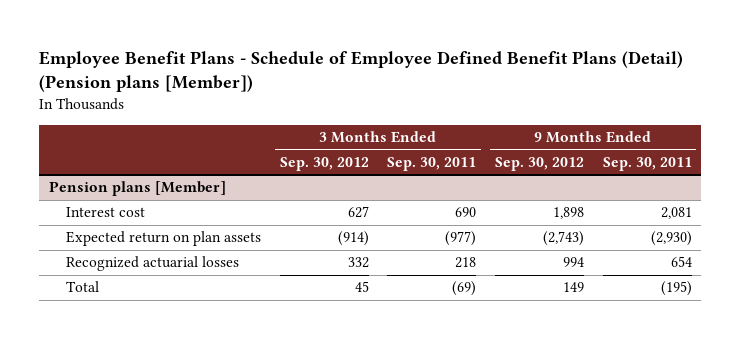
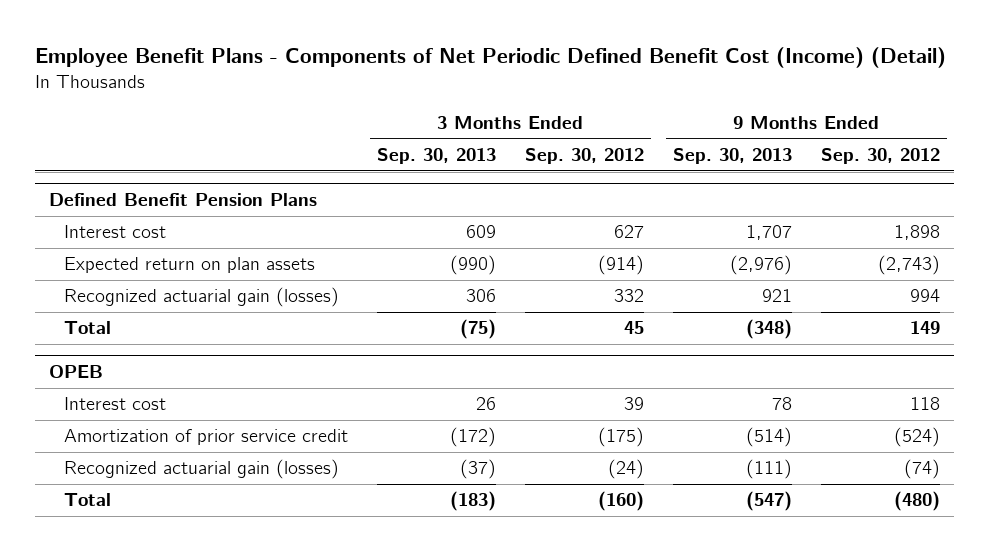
- Employee Benefit Plans - Schedule of Employee Defined Benefit Plans (Detail) (Pension plans [Member])
+ Employee Benefit Plans - Components of Net Periodic Defined Benefit Cost (Income) (Detail)
- | 3 Months Ended Sep. 30, 2012 | 3 Months Ended Sep. 30, 2011 | 9 Months Ended Sep. 30, 2012 | 9 Months Ended Sep. 30, 2011
+ | 3 Months Ended Sep. 30, 2013 | 3 Months Ended Sep. 30, 2012 | 9 Months Ended Sep. 30, 2013 | 9 Months Ended Sep. 30, 2012
- Pension plans [Member]
+ Defined Benefit Pension Plans
- Recognized actuarial losses | 332 | 218 | 994 | 654
+ Recognized actuarial gain (losses) | 306 | 332 | 921 | 994
+ OPEB
+ Interest cost | 26 | 39 | 78 | 118
+ Amortization of prior service credit | (172) | (175) | (514) | (524)
+ Recognized actuarial gain (losses) | (37) | (24) | (111) | (74)
+ Total | (183) | (160) | (547) | (480)

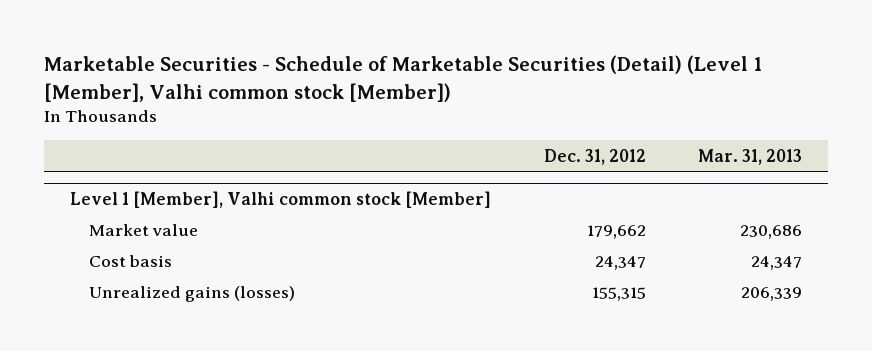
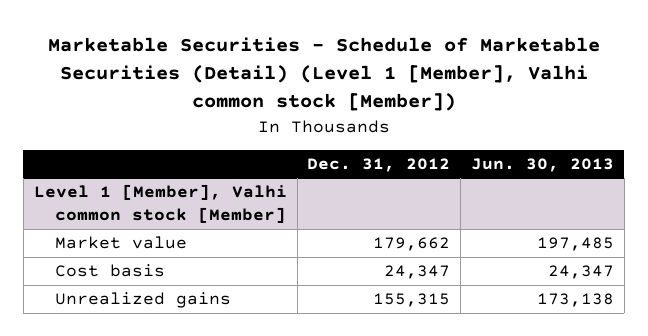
- | Dec. 31, 2012 | Mar. 31, 2013
+ | Dec. 31, 2012 | Jun. 30, 2013
@ Level 1 [Member], Valhi common stock [Member]
- Unrealized gains (losses) | 155,315 | 206,339
+ Unrealized gains | 155,315 | 173,138

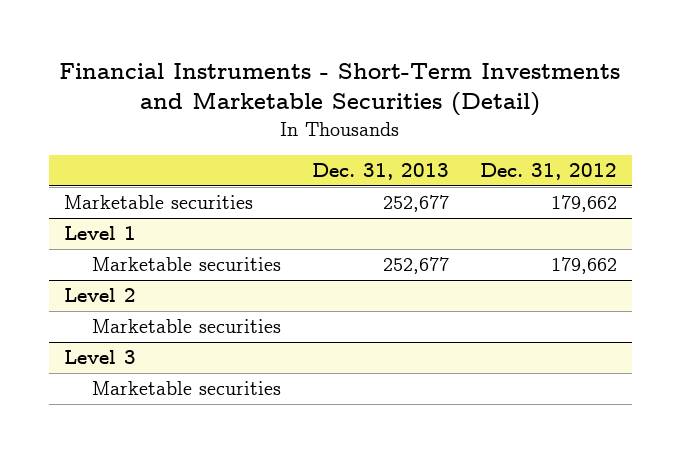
- Marketable Securities - Schedule of Marketable Securities (Detail) (Level 1 [Member], Valhi common stock [Member])
+ Financial Instruments - Short-Term Investments and Marketable Securities (Detail)
- | Dec. 31, 2012 | Jun. 30, 2013
+ | Dec. 31, 2013 | Dec. 31, 2012
- Level 1 [Member], Valhi common stock [Member]
- Market value | 179,662 | 197,485
- Cost basis | 24,347 | 24,347
- Unrealized gains | 155,315 | 173,138
+ Marketable securities | 252,677 | 179,662
+ Level 1
+ Marketable securities | 252,677 | 179,662
+ Level 2
+ Marketable securities
+ Level 3
+ Marketable securities

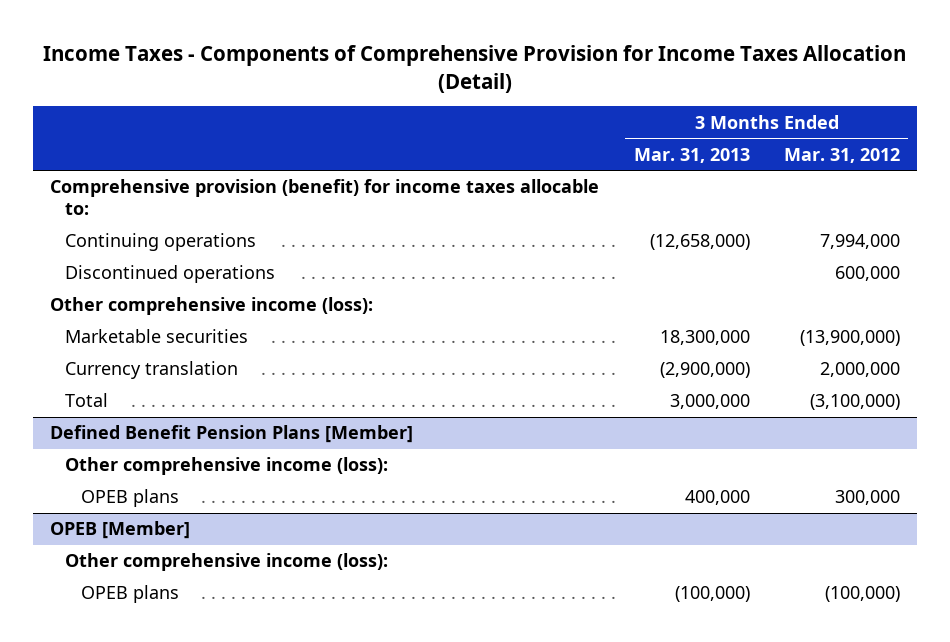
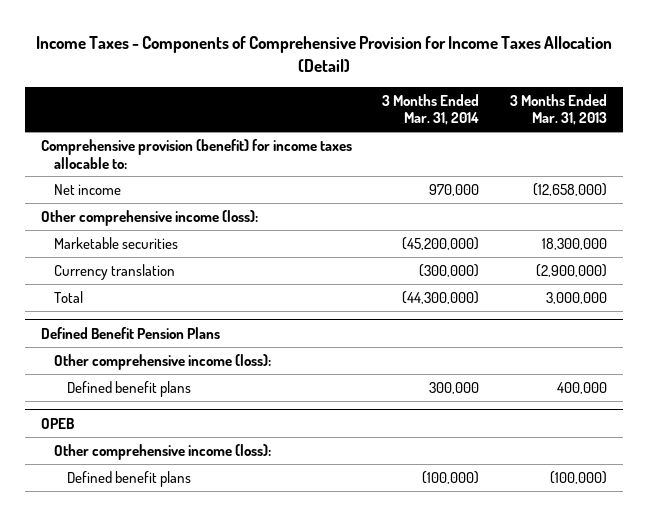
- | 3 Months Ended Mar. 31, 2013 | 3 Months Ended Mar. 31, 2012
+ | 3 Months Ended Mar. 31, 2014 | 3 Months Ended Mar. 31, 2013
- Continuing operations | (12,658,000) | 7,994,000
- Discontinued operations | | 600,000
+ Net income | 970,000 | (12,658,000)
- Defined Benefit Pension Plans [Member]
+ Defined Benefit Pension Plans
- OPEB plans | 400,000 | 300,000
- OPEB [Member]
+ Defined benefit plans | 300,000 | 400,000
+ OPEB
- OPEB plans | (100,000) | (100,000)
+ Defined benefit plans | (100,000) | (100,000)

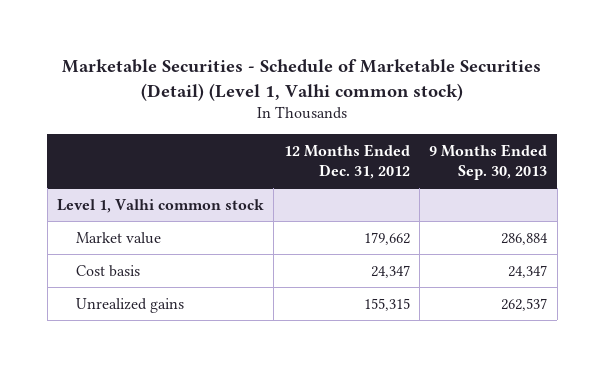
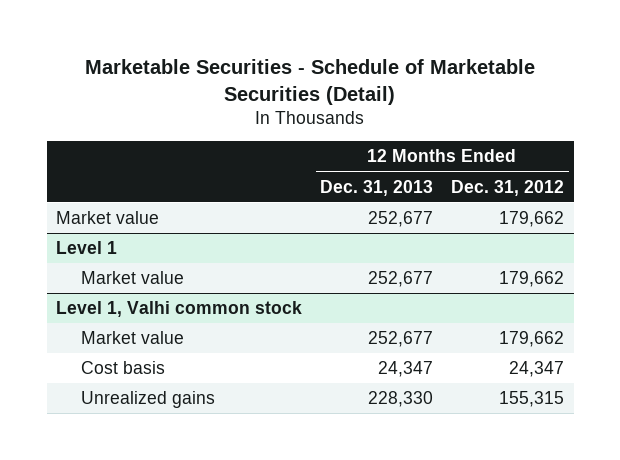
- Marketable Securities - Schedule of Marketable Securities (Detail) (Level 1, Valhi common stock)
+ Marketable Securities - Schedule of Marketable Securities (Detail)
- | 12 Months Ended Dec. 31, 2012 | 9 Months Ended Sep. 30, 2013
+ | 12 Months Ended Dec. 31, 2013 | 12 Months Ended Dec. 31, 2012
+ Market value | 252,677 | 179,662
+ Level 1
+ Market value | 252,677 | 179,662

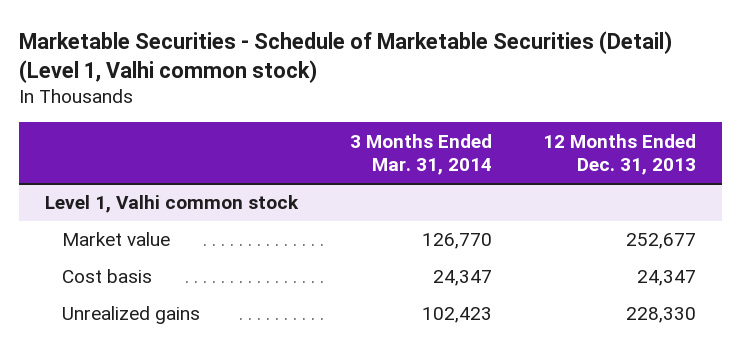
- Marketable Securities - Schedule of Marketable Securities (Detail)
+ Marketable Securities - Schedule of Marketable Securities (Detail) (Level 1, Valhi common stock)
- | 12 Months Ended Dec. 31, 2013 | 12 Months Ended Dec. 31, 2012
+ | 3 Months Ended Mar. 31, 2014 | 12 Months Ended Dec. 31, 2013
- Market value | 252,677 | 179,662
- Level 1
- Market value | 252,677 | 179,662

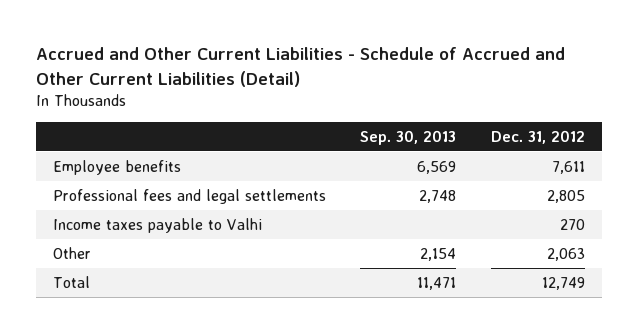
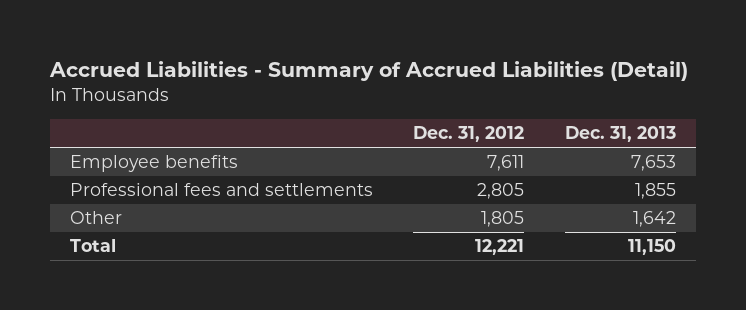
- Accrued and Other Current Liabilities - Schedule of Accrued and Other Current Liabilities (Detail)
+ Accrued Liabilities - Summary of Accrued Liabilities (Detail)
- | Sep. 30, 2013 | Dec. 31, 2012
+ | Dec. 31, 2012 | Dec. 31, 2013
- Professional fees and legal settlements | 2,748 | 2,805
- Income taxes payable to Valhi | | 270
- Other | 2,154 | 2,063
- Total | 11,471 | 12,749
+ Professional fees and settlements | 2,805 | 1,855
+ Other | 1,805 | 1,642
+ Total | 12,221 | 11,150

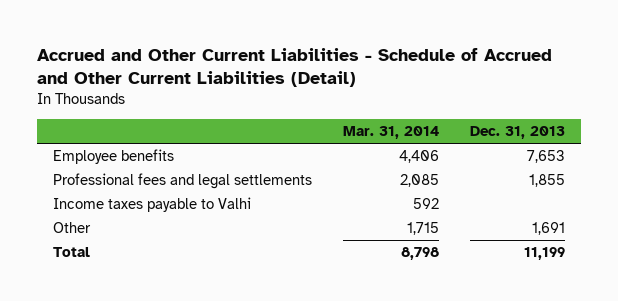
- Accrued Liabilities - Summary of Accrued Liabilities (Detail)
+ Accrued and Other Current Liabilities - Schedule of Accrued and Other Current Liabilities (Detail)
- | Dec. 31, 2012 | Dec. 31, 2013
+ | Mar. 31, 2014 | Dec. 31, 2013
- Professional fees and settlements | 2,805 | 1,855
- Other | 1,805 | 1,642
- Total | 12,221 | 11,150
+ Professional fees and legal settlements | 2,085 | 1,855
+ Income taxes payable to Valhi | 592 |
+ Other | 1,715 | 1,691
+ Total | 8,798 | 11,199

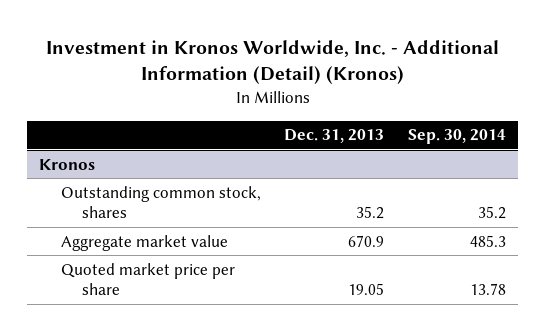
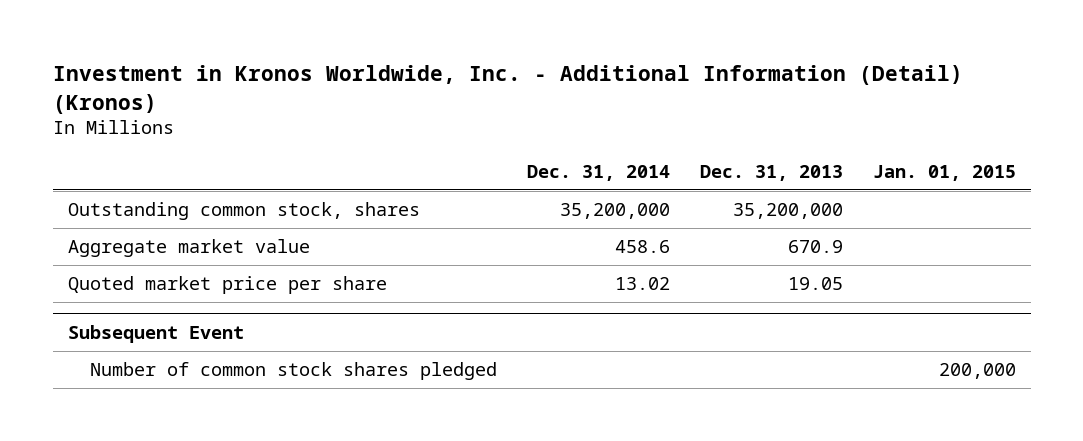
- | Dec. 31, 2013 | Sep. 30, 2014
+ | Dec. 31, 2014 | Dec. 31, 2013 | Jan. 01, 2015
- Kronos
- Outstanding common stock, shares | 35.2 | 35.2
+ Outstanding common stock, shares | 35,200,000 | 35,200,000 |
+ Subsequent Event
+ Number of common stock shares pledged | | | 200,000

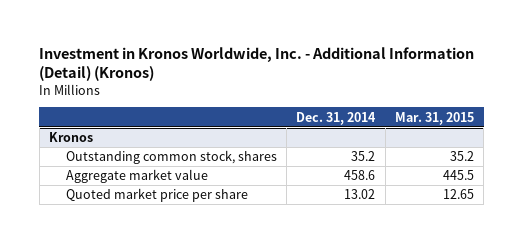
- | Dec. 31, 2014 | Dec. 31, 2013 | Jan. 01, 2015
+ | Dec. 31, 2014 | Mar. 31, 2015
- Outstanding common stock, shares | 35,200,000 | 35,200,000 |
+ Kronos
+ Outstanding common stock, shares | 35.2 | 35.2
- Subsequent Event
- Number of common stock shares pledged | | | 200,000

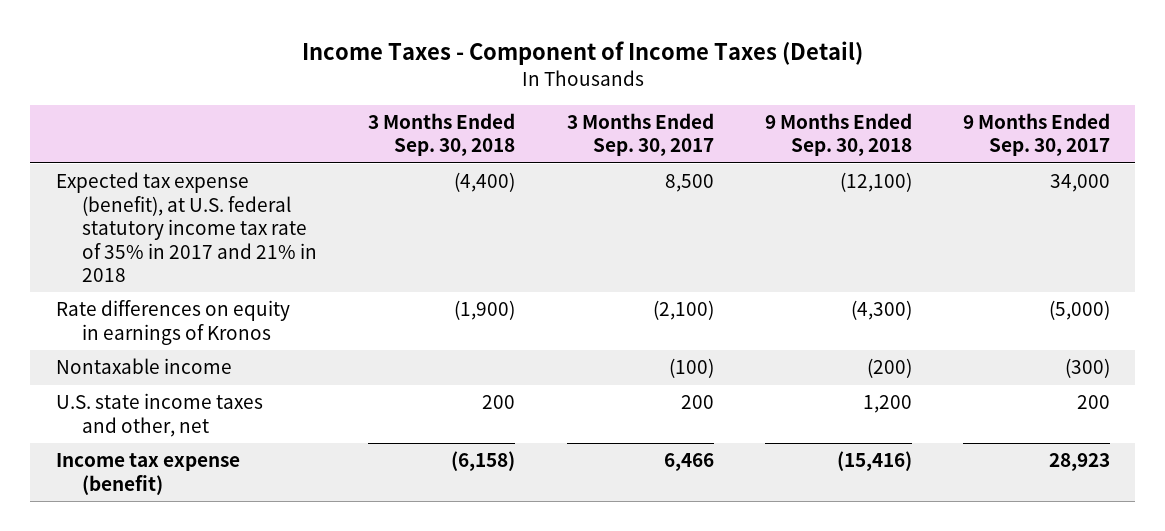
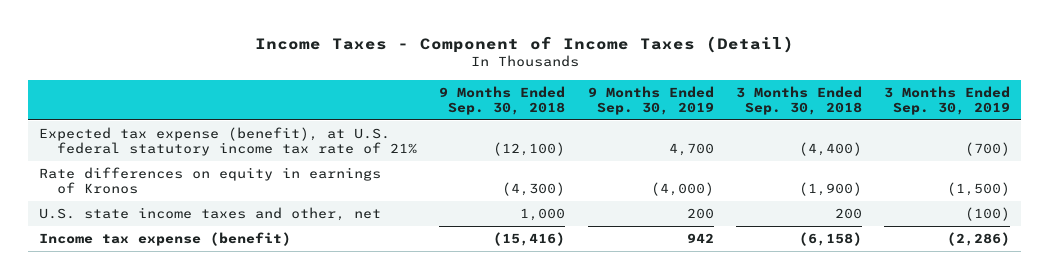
- | 3 Months Ended Sep. 30, 2018 | 3 Months Ended Sep. 30, 2017 | 9 Months Ended Sep. 30, 2018 | 9 Months Ended Sep. 30, 2017
+ | 9 Months Ended Sep. 30, 2018 | 9 Months Ended Sep. 30, 2019 | 3 Months Ended Sep. 30, 2018 | 3 Months Ended Sep. 30, 2019
- Expected tax expense (benefit), at U.S. federal statutory income tax rate of 35% in 2017 and 21% in 2018 | (4,400) | 8,500 | (12,100) | 34,000
+ Expected tax expense (benefit), at U.S. federal statutory income tax rate of 21% | (12,100) | 4,700 | (4,400) | (700)
- Nontaxable income | | (100) | (200) | (300)
- U.S. state income taxes and other, net | 200 | 200 | 1,200 | 200
+ U.S. state income taxes and other, net | 1,000 | 200 | 200 | (100)

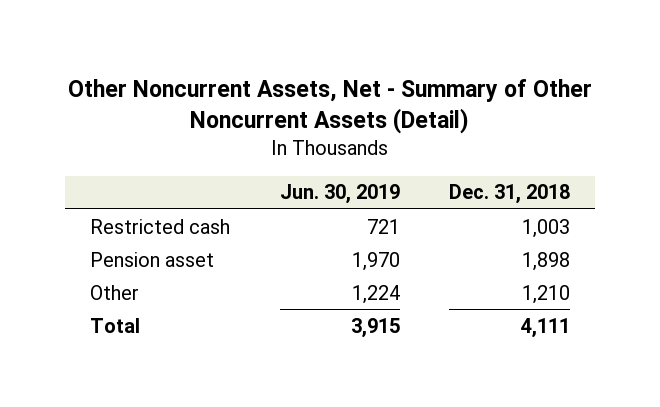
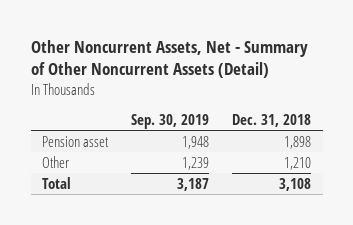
- | Jun. 30, 2019 | Dec. 31, 2018
+ | Sep. 30, 2019 | Dec. 31, 2018
- Restricted cash | 721 | 1,003
- Total | 3,915 | 4,111
+ Total | 3,187 | 3,108

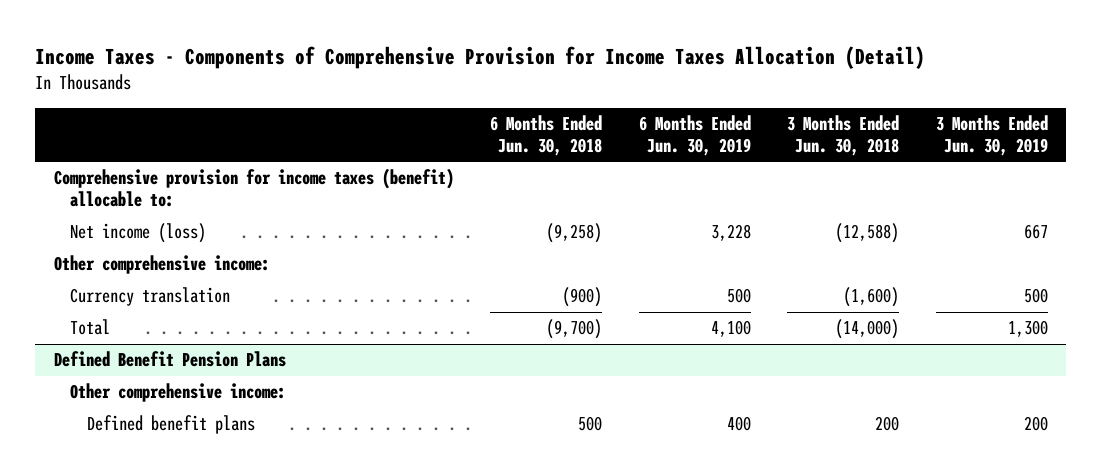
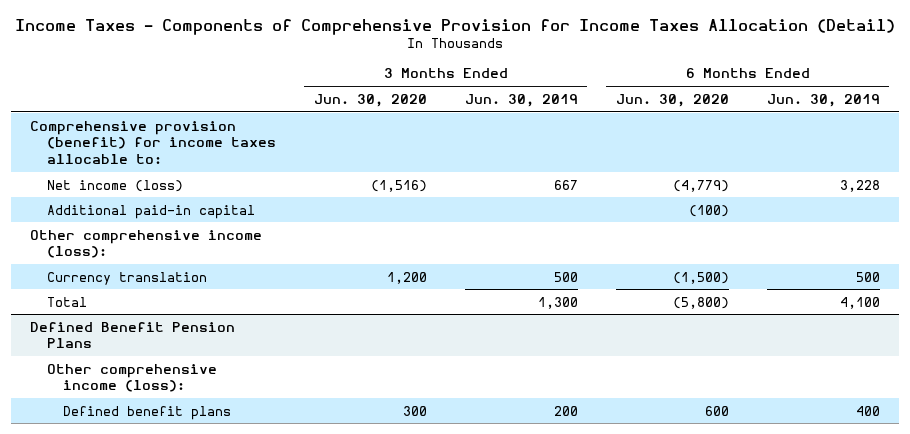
- | 6 Months Ended Jun. 30, 2018 | 6 Months Ended Jun. 30, 2019 | 3 Months Ended Jun. 30, 2018 | 3 Months Ended Jun. 30, 2019
+ | 3 Months Ended Jun. 30, 2020 | 3 Months Ended Jun. 30, 2019 | 6 Months Ended Jun. 30, 2020 | 6 Months Ended Jun. 30, 2019
- Comprehensive provision for income taxes (benefit) allocable to:
+ Comprehensive provision (benefit) for income taxes allocable to:
- Other comprehensive income:
+ Additional paid-in capital | | | (100) |
+ Other comprehensive income (loss):
@ Defined Benefit Pension Plans
- Other comprehensive income:
+ Other comprehensive income (loss):

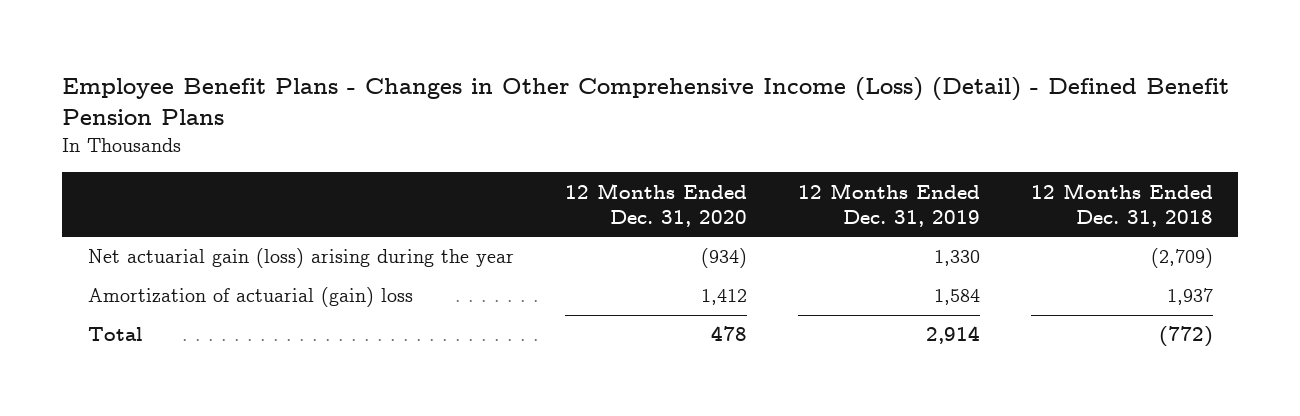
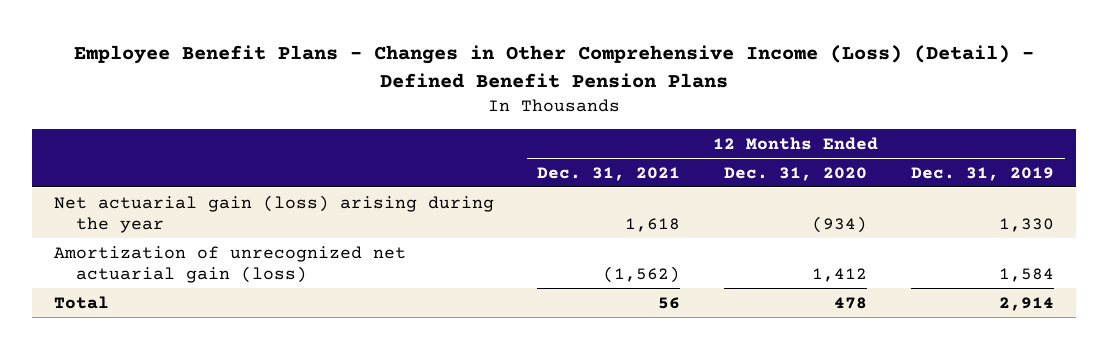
- | 12 Months Ended Dec. 31, 2020 | 12 Months Ended Dec. 31, 2019 | 12 Months Ended Dec. 31, 2018
+ | 12 Months Ended Dec. 31, 2021 | 12 Months Ended Dec. 31, 2020 | 12 Months Ended Dec. 31, 2019
- Amortization of actuarial (gain) loss | 1,412 | 1,584 | 1,937
+ Amortization of unrecognized net actuarial gain (loss) | (1,562) | 1,412 | 1,584

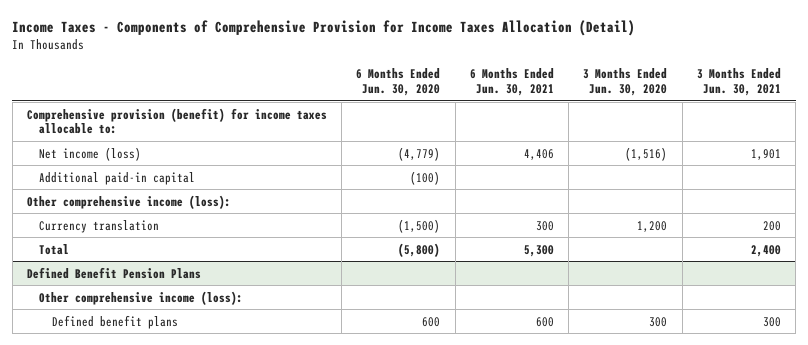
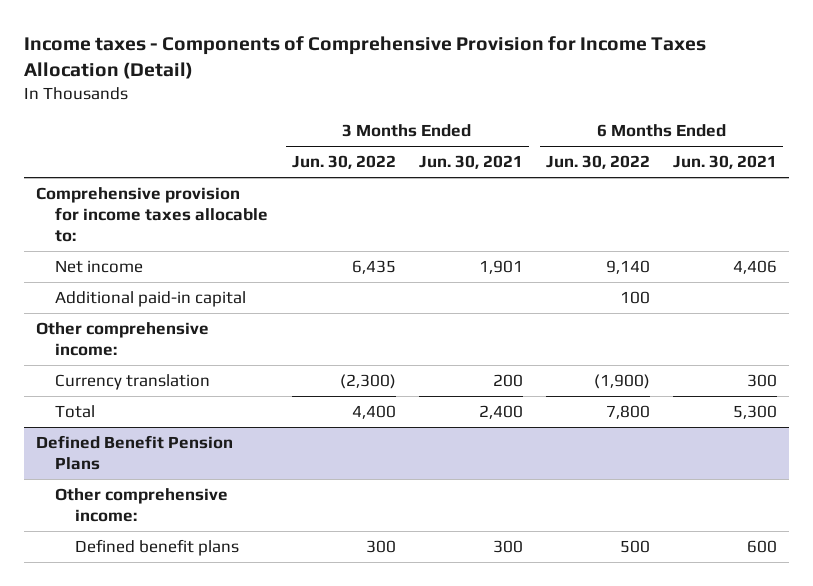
- Income Taxes - Components of Comprehensive Provision for Income Taxes Allocation (Detail)
+ Income taxes - Components of Comprehensive Provision for Income Taxes Allocation (Detail)
- | 6 Months Ended Jun. 30, 2020 | 6 Months Ended Jun. 30, 2021 | 3 Months Ended Jun. 30, 2020 | 3 Months Ended Jun. 30, 2021
+ | 3 Months Ended Jun. 30, 2022 | 3 Months Ended Jun. 30, 2021 | 6 Months Ended Jun. 30, 2022 | 6 Months Ended Jun. 30, 2021
- Comprehensive provision (benefit) for income taxes allocable to:
- Net income (loss) | (4,779) | 4,406 | (1,516) | 1,901
+ Comprehensive provision for income taxes allocable to:
+ Net income | 6,435 | 1,901 | 9,140 | 4,406
- Other comprehensive income (loss):
+ Other comprehensive income:
@ Defined Benefit Pension Plans
- Other comprehensive income (loss):
+ Other comprehensive income:

